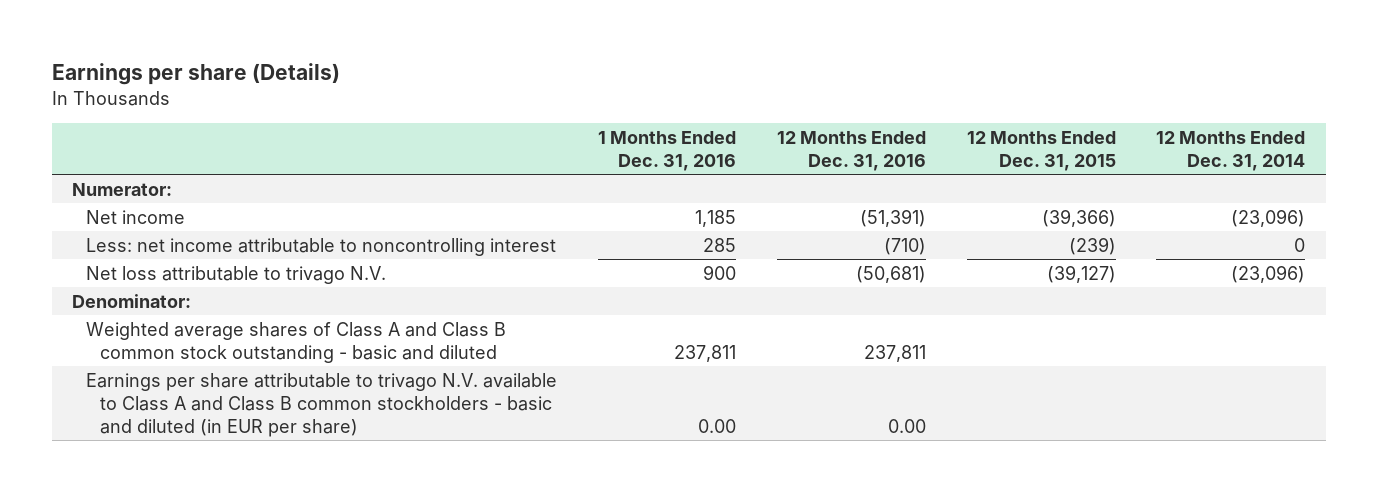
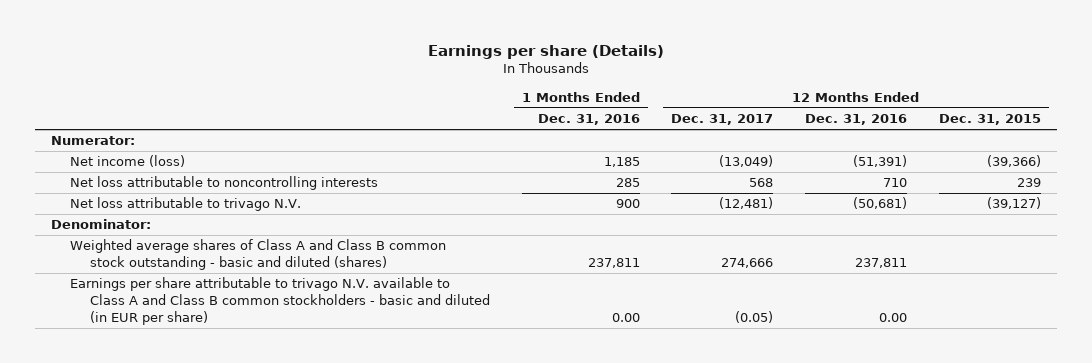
- | 1 Months Ended Dec. 31, 2016 | 12 Months Ended Dec. 31, 2016 | 12 Months Ended Dec. 31, 2015 | 12 Months Ended Dec. 31, 2014
+ | 1 Months Ended Dec. 31, 2016 | 12 Months Ended Dec. 31, 2017 | 12 Months Ended Dec. 31, 2016 | 12 Months Ended Dec. 31, 2015
- Net income | 1,185 | (51,391) | (39,366) | (23,096)
- Less: net income attributable to noncontrolling interest | 285 | (710) | (239) | 0
+ Net income (loss) | 1,185 | (13,049) | (51,391) | (39,366)
+ Net loss attributable to noncontrolling interests | 285 | 568 | 710 | 239
- Weighted average shares of Class A and Class B common stock outstanding - basic and diluted | 237,811 | 237,811 | |
+ Weighted average shares of Class A and Class B common stock outstanding - basic and diluted (shares) | 237,811 | 274,666 | 237,811 |

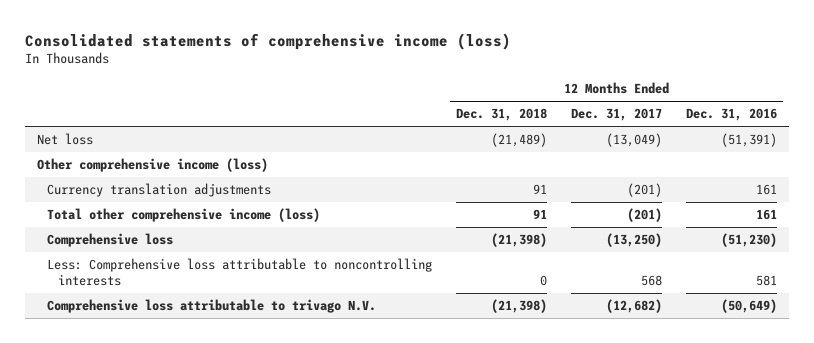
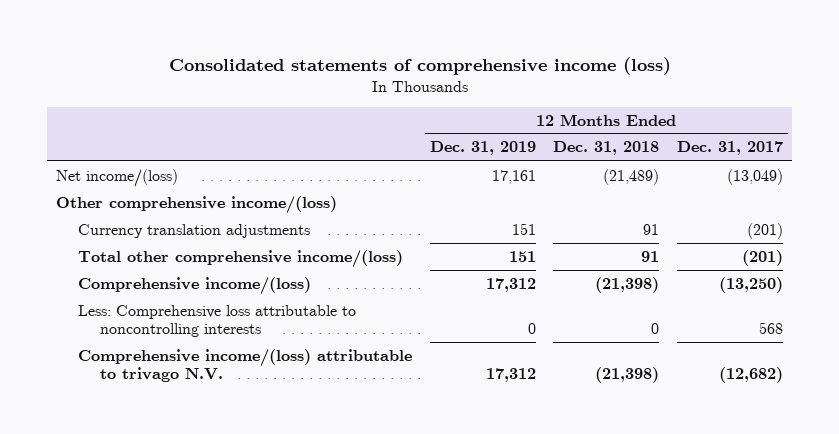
- | 12 Months Ended Dec. 31, 2018 | 12 Months Ended Dec. 31, 2017 | 12 Months Ended Dec. 31, 2016
+ | 12 Months Ended Dec. 31, 2019 | 12 Months Ended Dec. 31, 2018 | 12 Months Ended Dec. 31, 2017
- Net loss | (21,489) | (13,049) | (51,391)
- Other comprehensive income (loss)
+ Net income/(loss) | 17,161 | (21,489) | (13,049)
+ Other comprehensive income/(loss)
- Total other comprehensive income (loss) | 91 | (201) | 161
- Comprehensive loss | (21,398) | (13,250) | (51,230)
+ Total other comprehensive income/(loss) | 151 | 91 | (201)
+ Comprehensive income/(loss) | 17,312 | (21,398) | (13,250)
- Comprehensive loss attributable to trivago N.V. | (21,398) | (12,682) | (50,649)
+ Comprehensive income/(loss) attributable to trivago N.V. | 17,312 | (21,398) | (12,682)

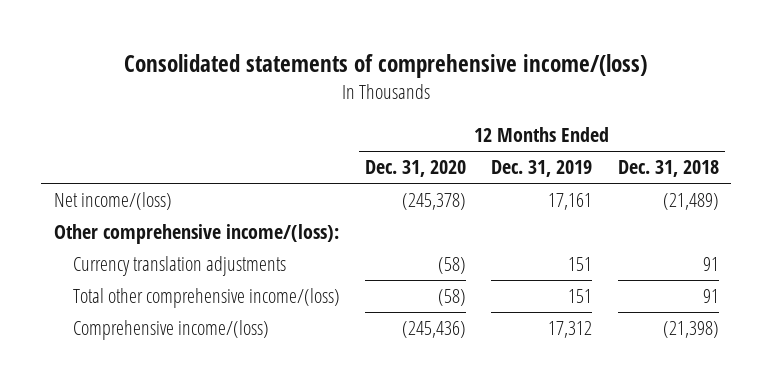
- Consolidated statements of comprehensive income (loss)
+ Consolidated statements of comprehensive income/(loss)
- | 12 Months Ended Dec. 31, 2019 | 12 Months Ended Dec. 31, 2018 | 12 Months Ended Dec. 31, 2017
+ | 12 Months Ended Dec. 31, 2020 | 12 Months Ended Dec. 31, 2019 | 12 Months Ended Dec. 31, 2018
- Other comprehensive income/(loss)
+ Other comprehensive income/(loss):
- Less: Comprehensive loss attributable to noncontrolling interests | 0 | 0 | 568
- Comprehensive income/(loss) attributable to trivago N.V. | 17,312 | (21,398) | (12,682)

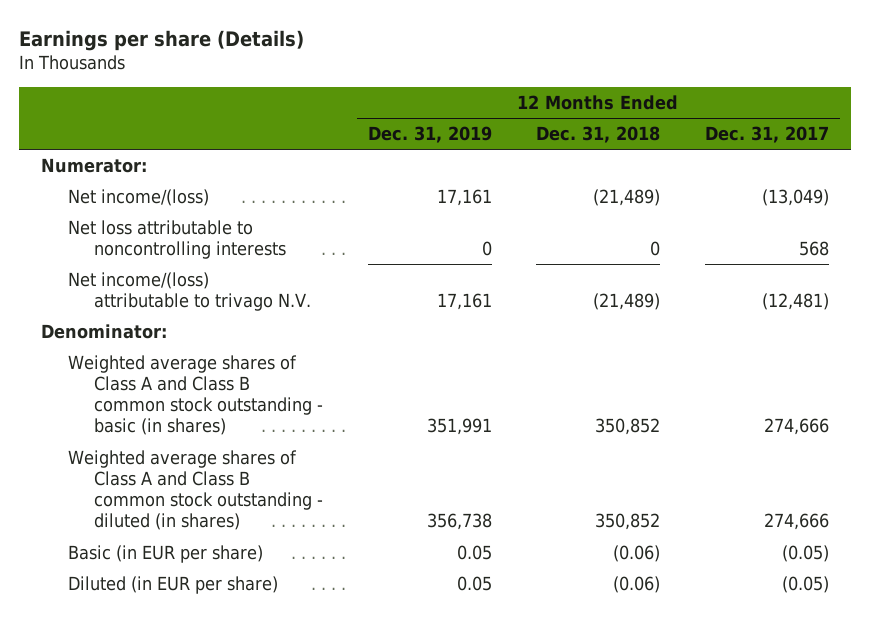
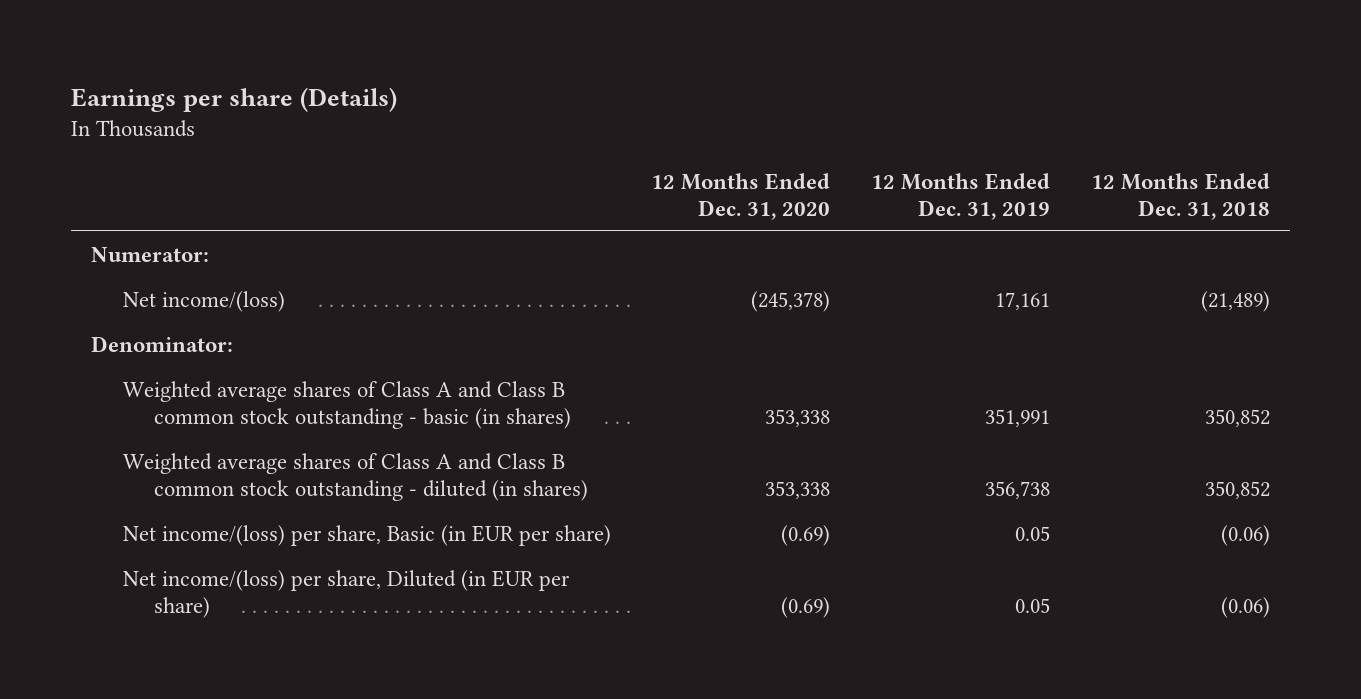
- | 12 Months Ended Dec. 31, 2019 | 12 Months Ended Dec. 31, 2018 | 12 Months Ended Dec. 31, 2017
+ | 12 Months Ended Dec. 31, 2020 | 12 Months Ended Dec. 31, 2019 | 12 Months Ended Dec. 31, 2018
- Net loss attributable to noncontrolling interests | 0 | 0 | 568
- Net income/(loss) attributable to trivago N.V. | 17,161 | (21,489) | (12,481)
- Basic (in EUR per share) | 0.05 | (0.06) | (0.05)
- Diluted (in EUR per share) | 0.05 | (0.06) | (0.05)
+ Net income/(loss) per share, Basic (in EUR per share) | (0.69) | 0.05 | (0.06)
+ Net income/(loss) per share, Diluted (in EUR per share) | (0.69) | 0.05 | (0.06)

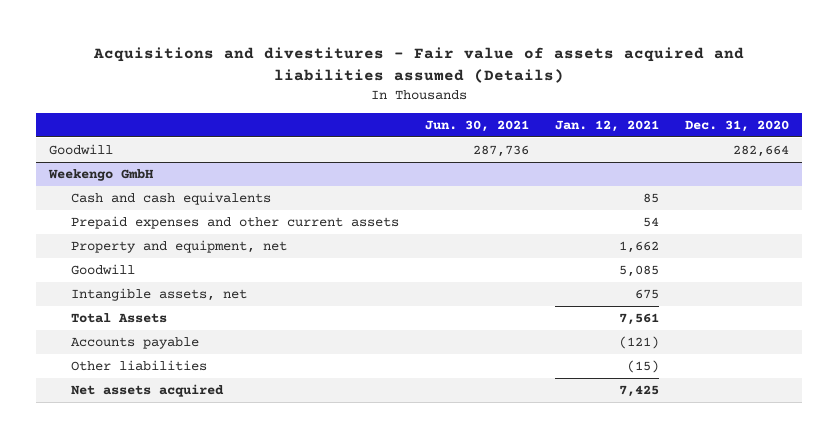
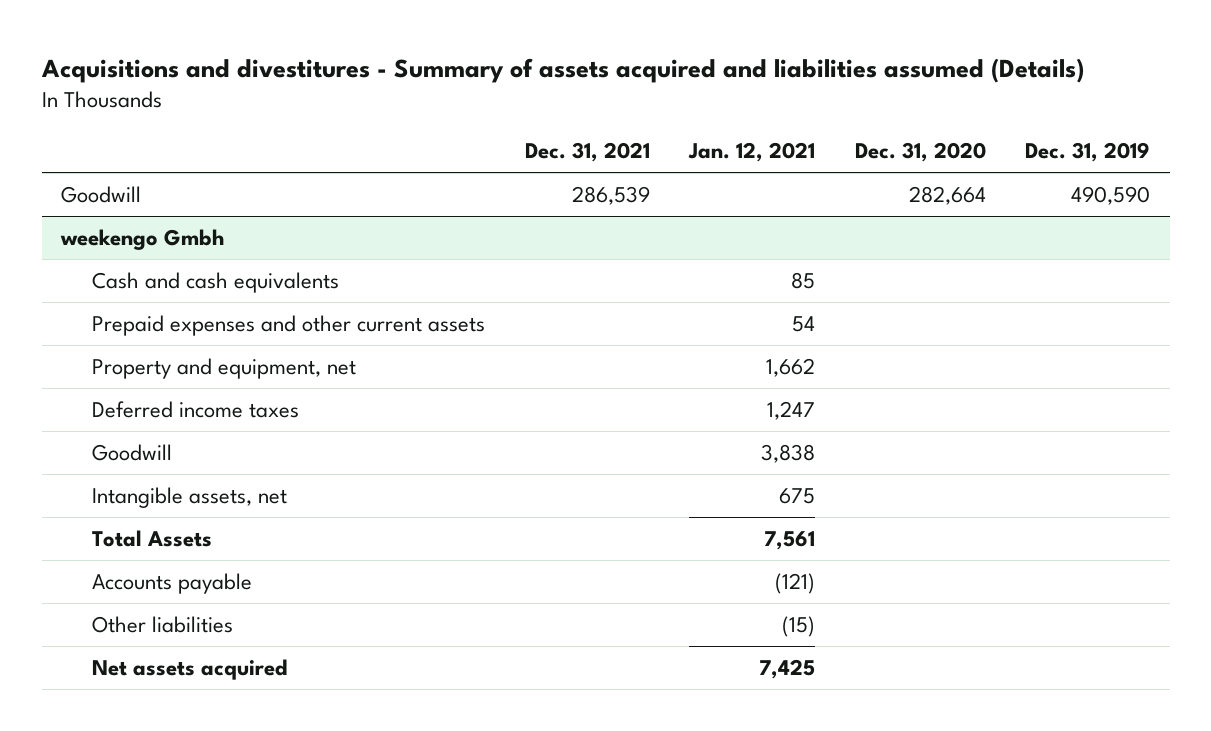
- Acquisitions and divestitures - Fair value of assets acquired and liabilities assumed (Details)
+ Acquisitions and divestitures - Summary of assets acquired and liabilities assumed (Details)
- | Jun. 30, 2021 | Jan. 12, 2021 | Dec. 31, 2020
+ | Dec. 31, 2021 | Jan. 12, 2021 | Dec. 31, 2020 | Dec. 31, 2019
- Weekengo GmbH
+ weekengo Gmbh
- Goodwill | | 5,085 |
+ Deferred income taxes | | 1,247 | |
+ Goodwill | | 3,838 | |

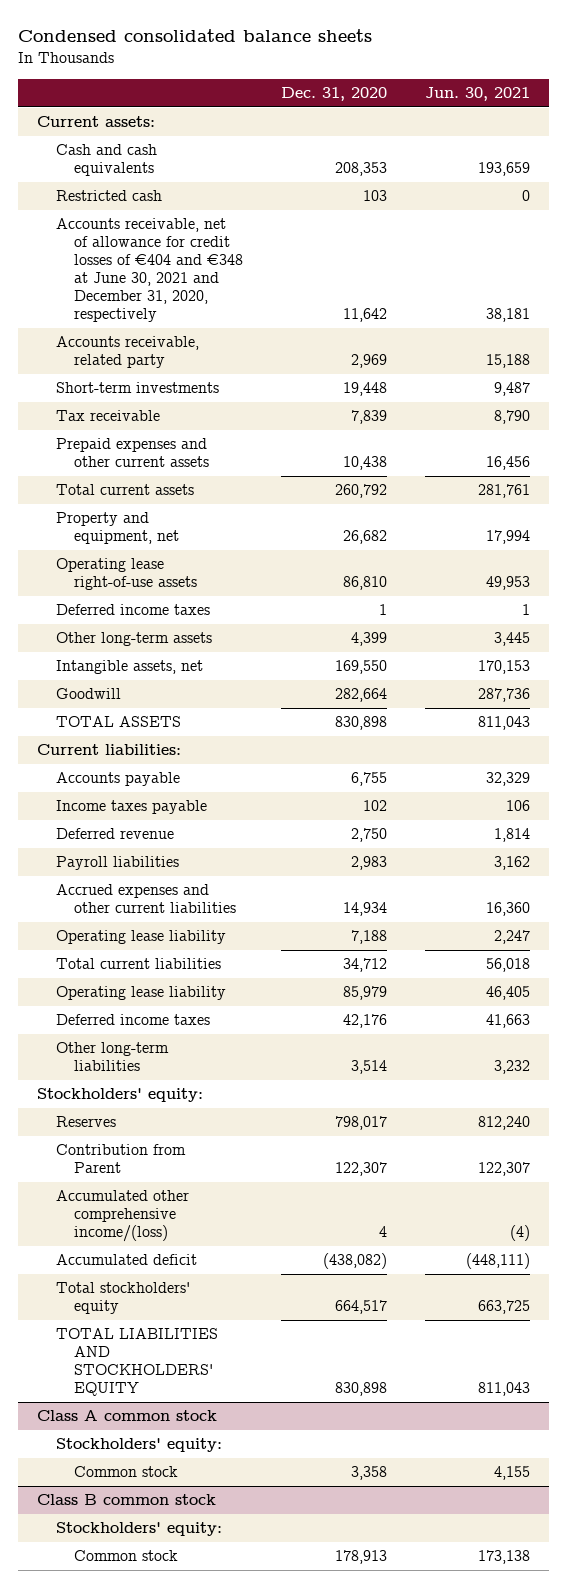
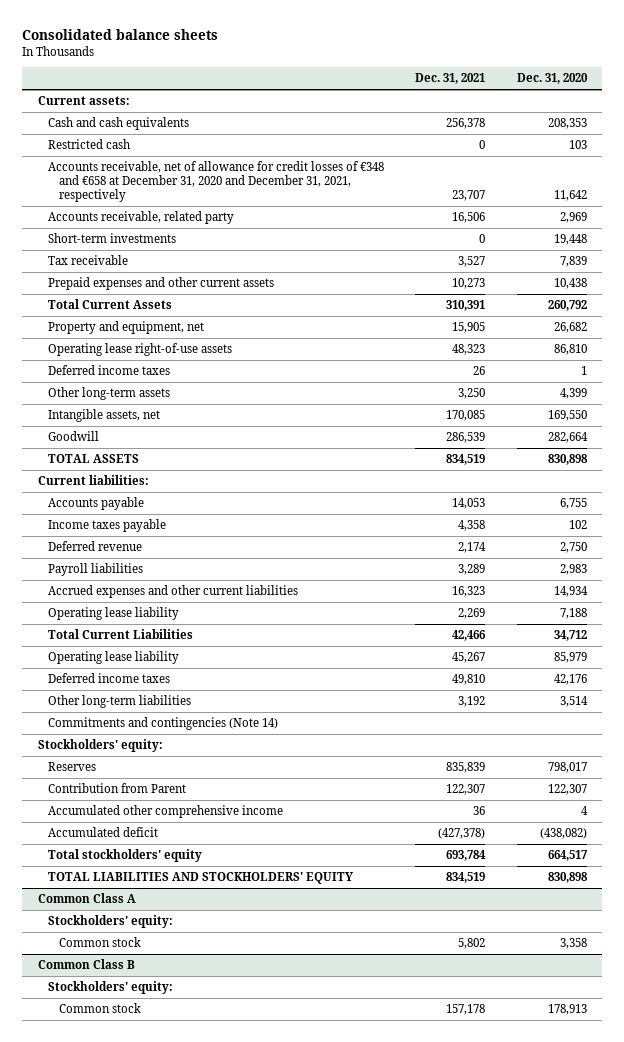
- Condensed consolidated balance sheets
+ Consolidated balance sheets
- | Dec. 31, 2020 | Jun. 30, 2021
+ | Dec. 31, 2021 | Dec. 31, 2020
- Accounts receivable, net of allowance for credit losses of €404 and €348 at June 30, 2021 and December 31, 2020, respectively | 11,642 | 38,181
+ Accounts receivable, net of allowance for credit losses of €348 and €658 at December 31, 2020 and December 31, 2021, respectively | 23,707 | 11,642
- Total current assets | 260,792 | 281,761
+ Total Current Assets | 310,391 | 260,792
- Total current liabilities | 34,712 | 56,018
+ Total Current Liabilities | 42,466 | 34,712
+ Commitments and contingencies (Note 14)
- Accumulated other comprehensive income/(loss) | 4 | (4)
+ Accumulated other comprehensive income | 36 | 4
- Class A common stock
+ Common Class A
- Class B common stock
+ Common Class B

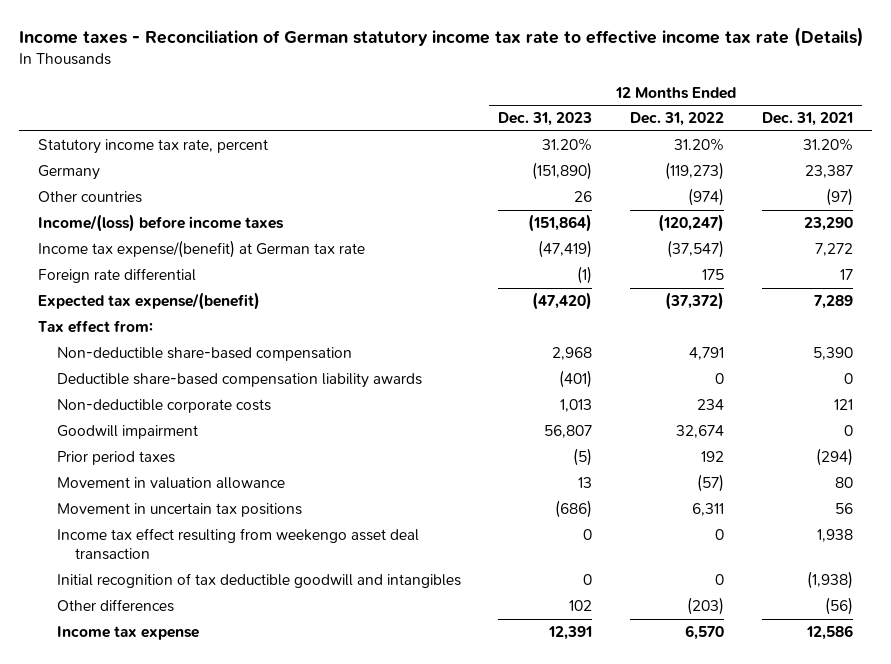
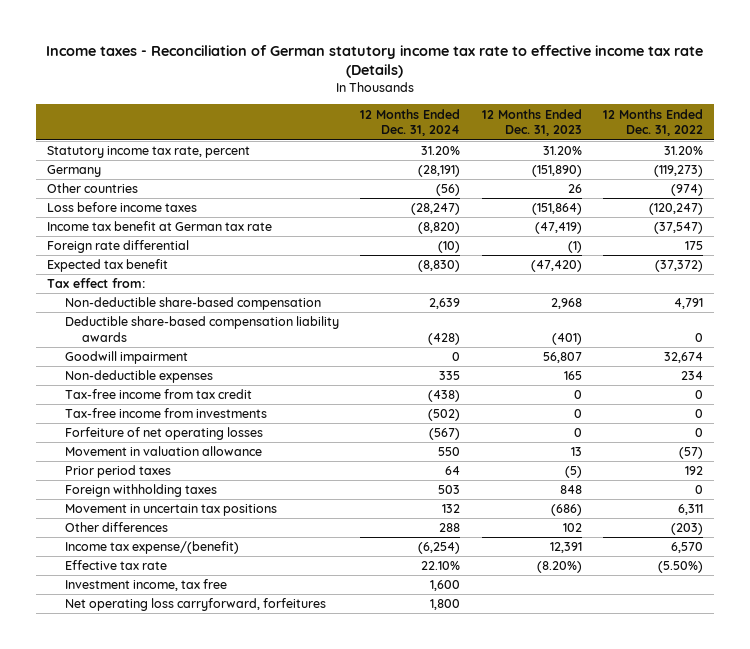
- | 12 Months Ended Dec. 31, 2023 | 12 Months Ended Dec. 31, 2022 | 12 Months Ended Dec. 31, 2021
+ | 12 Months Ended Dec. 31, 2024 | 12 Months Ended Dec. 31, 2023 | 12 Months Ended Dec. 31, 2022
- Income/(loss) before income taxes | (151,864) | (120,247) | 23,290
- Income tax expense/(benefit) at German tax rate | (47,419) | (37,547) | 7,272
+ Loss before income taxes | (28,247) | (151,864) | (120,247)
+ Income tax benefit at German tax rate | (8,820) | (47,419) | (37,547)
- Expected tax expense/(benefit) | (47,420) | (37,372) | 7,289
+ Expected tax benefit | (8,830) | (47,420) | (37,372)
- Non-deductible corporate costs | 1,013 | 234 | 121
+ Non-deductible expenses | 335 | 165 | 234
+ Tax-free income from tax credit | (438) | 0 | 0
+ Tax-free income from investments | (502) | 0 | 0
+ Forfeiture of net operating losses | (567) | 0 | 0
moved down: Prior period taxes | 64 | (5) | 192
+ Foreign withholding taxes | 503 | 848 | 0
- Income tax effect resulting from weekengo asset deal transaction | 0 | 0 | 1,938
- Initial recognition of tax deductible goodwill and intangibles | 0 | 0 | (1,938)
- Income tax expense | 12,391 | 6,570 | 12,586
+ Income tax expense/(benefit) | (6,254) | 12,391 | 6,570
+ Effective tax rate | 22.10% | (8.20%) | (5.50%)
+ Investment income, tax free | 1,600 | |
+ Net operating loss carryforward, forfeitures | 1,800 | |

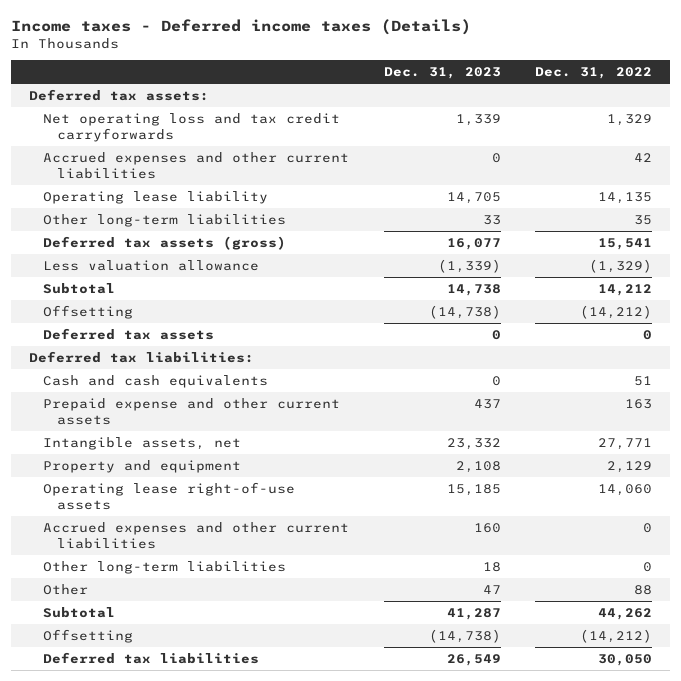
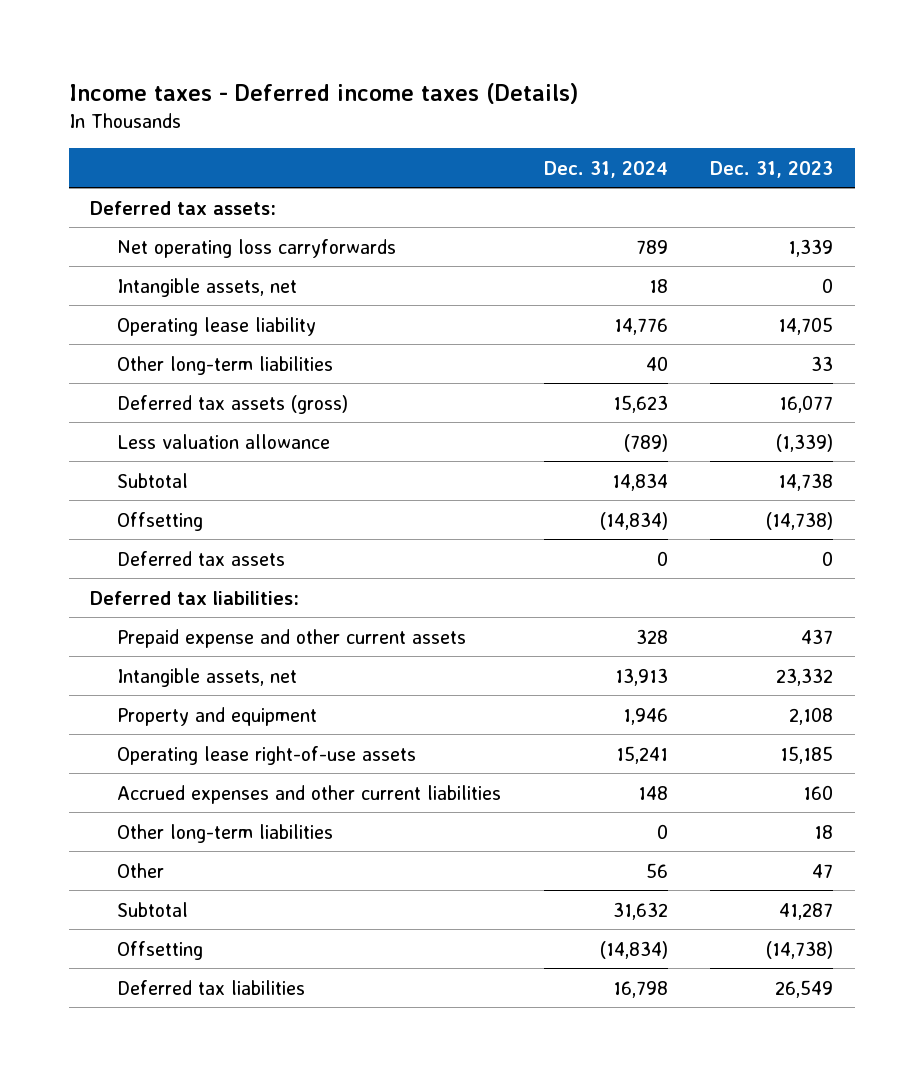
- | Dec. 31, 2023 | Dec. 31, 2022
+ | Dec. 31, 2024 | Dec. 31, 2023
- Net operating loss and tax credit carryforwards | 1,339 | 1,329
- Accrued expenses and other current liabilities | 0 | 42
+ Net operating loss carryforwards | 789 | 1,339
+ Intangible assets, net | 18 | 0
- Cash and cash equivalents | 0 | 51

